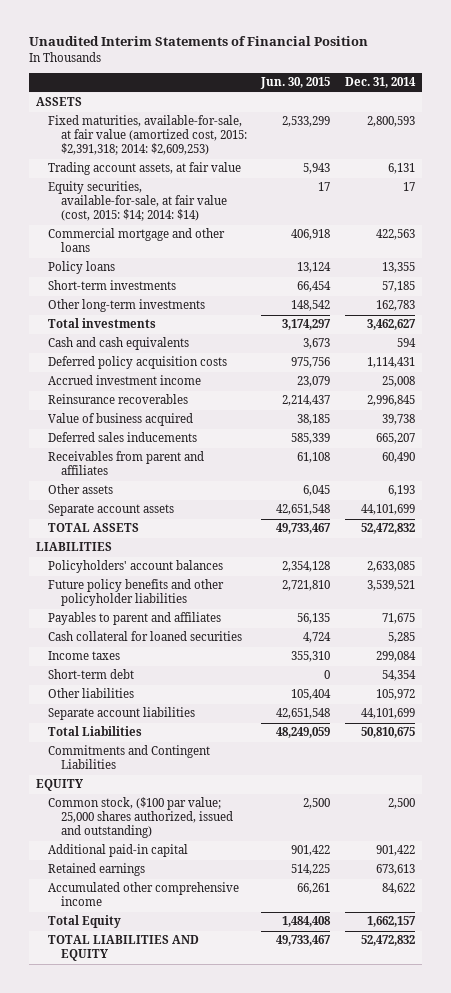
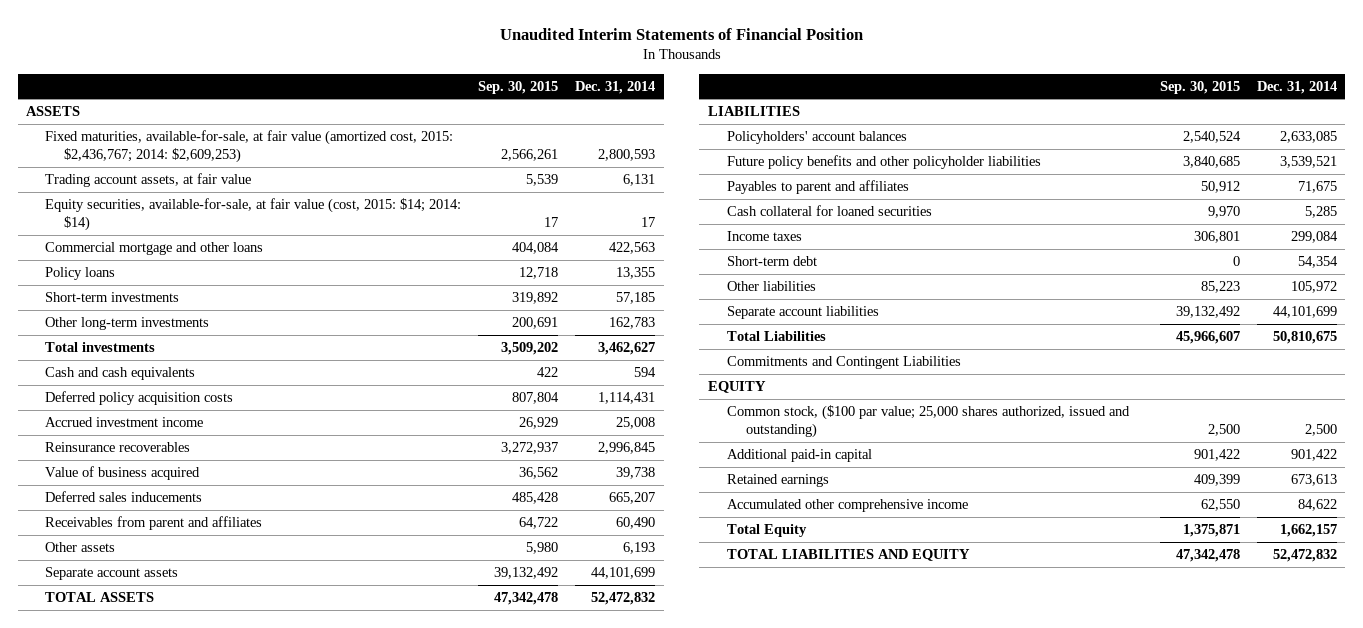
- | Jun. 30, 2015 | Dec. 31, 2014
+ | Sep. 30, 2015 | Dec. 31, 2014
- Fixed maturities, available-for-sale, at fair value (amortized cost, 2015: $2,391,318; 2014: $2,609,253) | 2,533,299 | 2,800,593
+ Fixed maturities, available-for-sale, at fair value (amortized cost, 2015: $2,436,767; 2014: $2,609,253) | 2,566,261 | 2,800,593

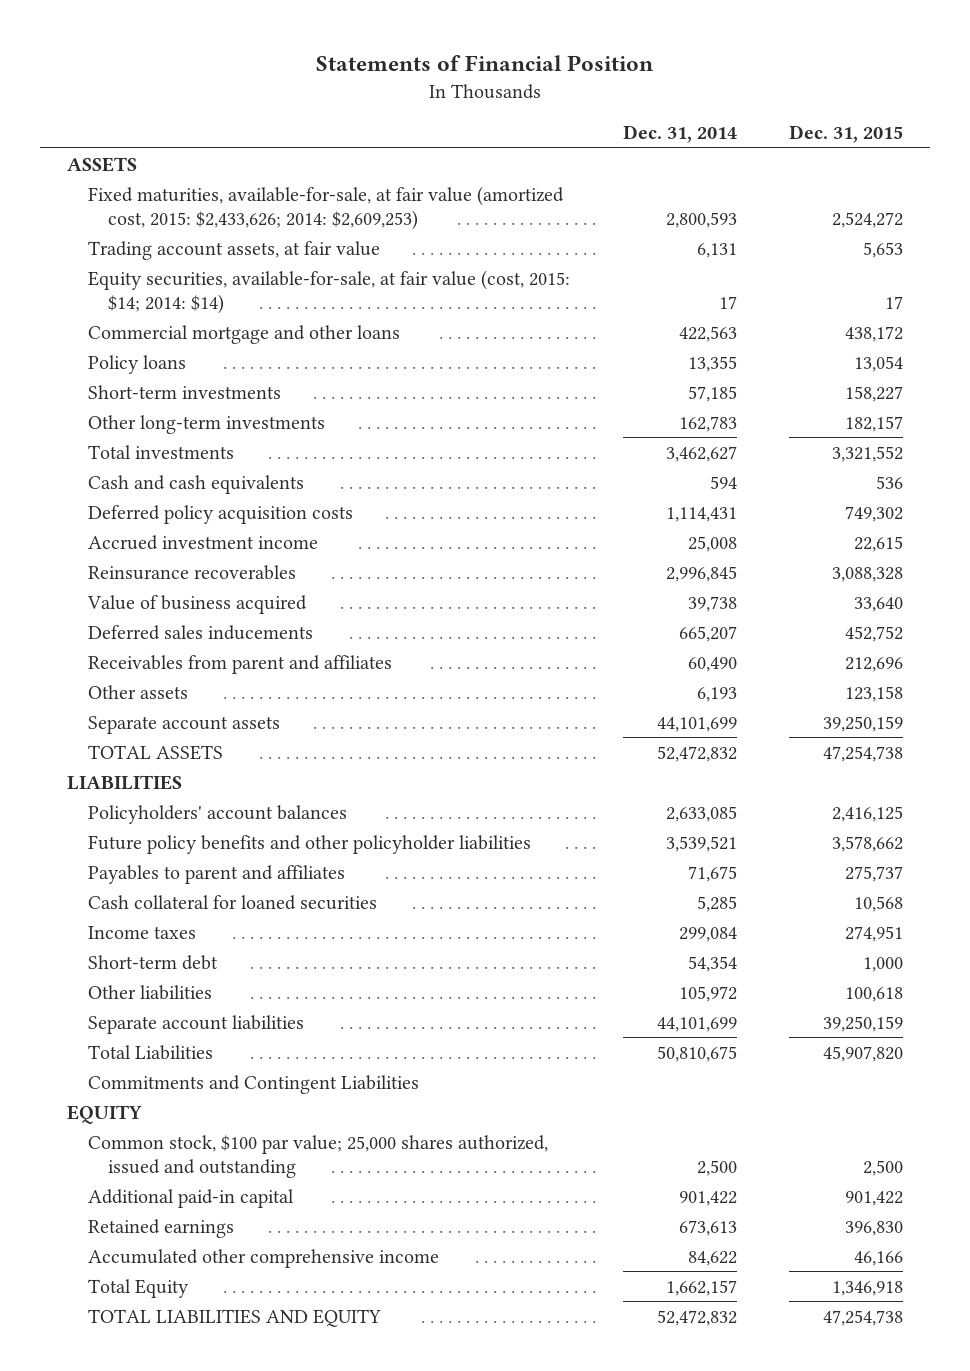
- Unaudited Interim Statements of Financial Position
+ Statements of Financial Position
- | Sep. 30, 2015 | Dec. 31, 2014
+ | Dec. 31, 2014 | Dec. 31, 2015
- Fixed maturities, available-for-sale, at fair value (amortized cost, 2015: $2,436,767; 2014: $2,609,253) | 2,566,261 | 2,800,593
+ Fixed maturities, available-for-sale, at fair value (amortized cost, 2015: $2,433,626; 2014: $2,609,253) | 2,800,593 | 2,524,272
- Common stock, ($100 par value; 25,000 shares authorized, issued and outstanding) | 2,500 | 2,500
+ Common stock, $100 par value; 25,000 shares authorized, issued and outstanding | 2,500 | 2,500

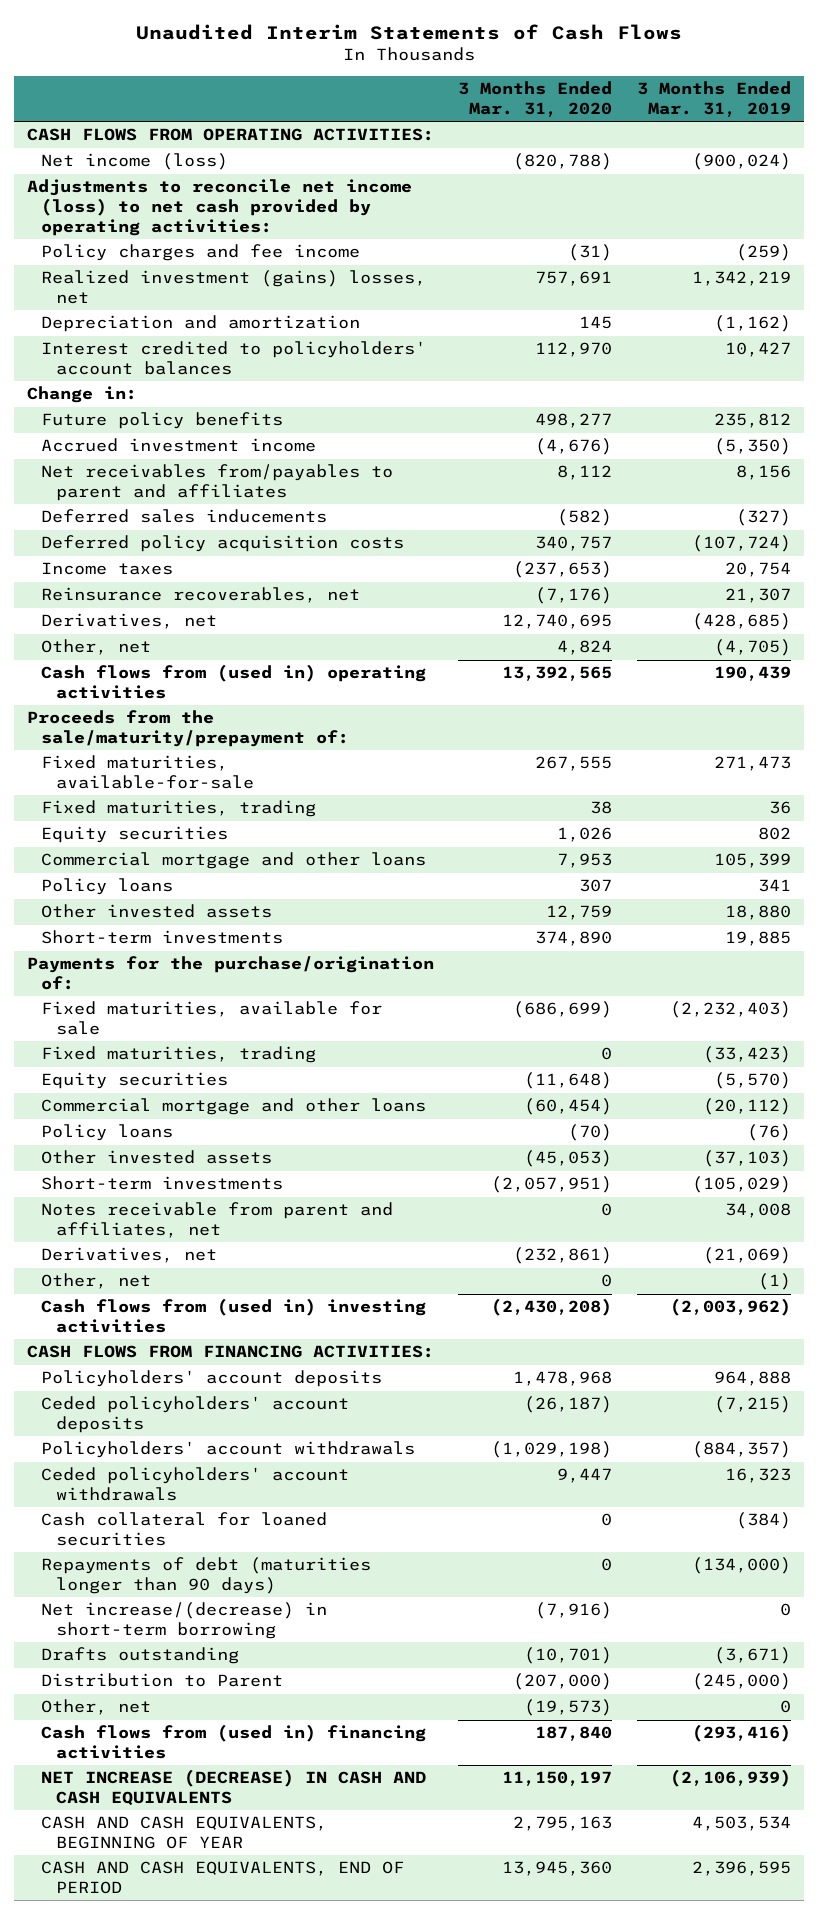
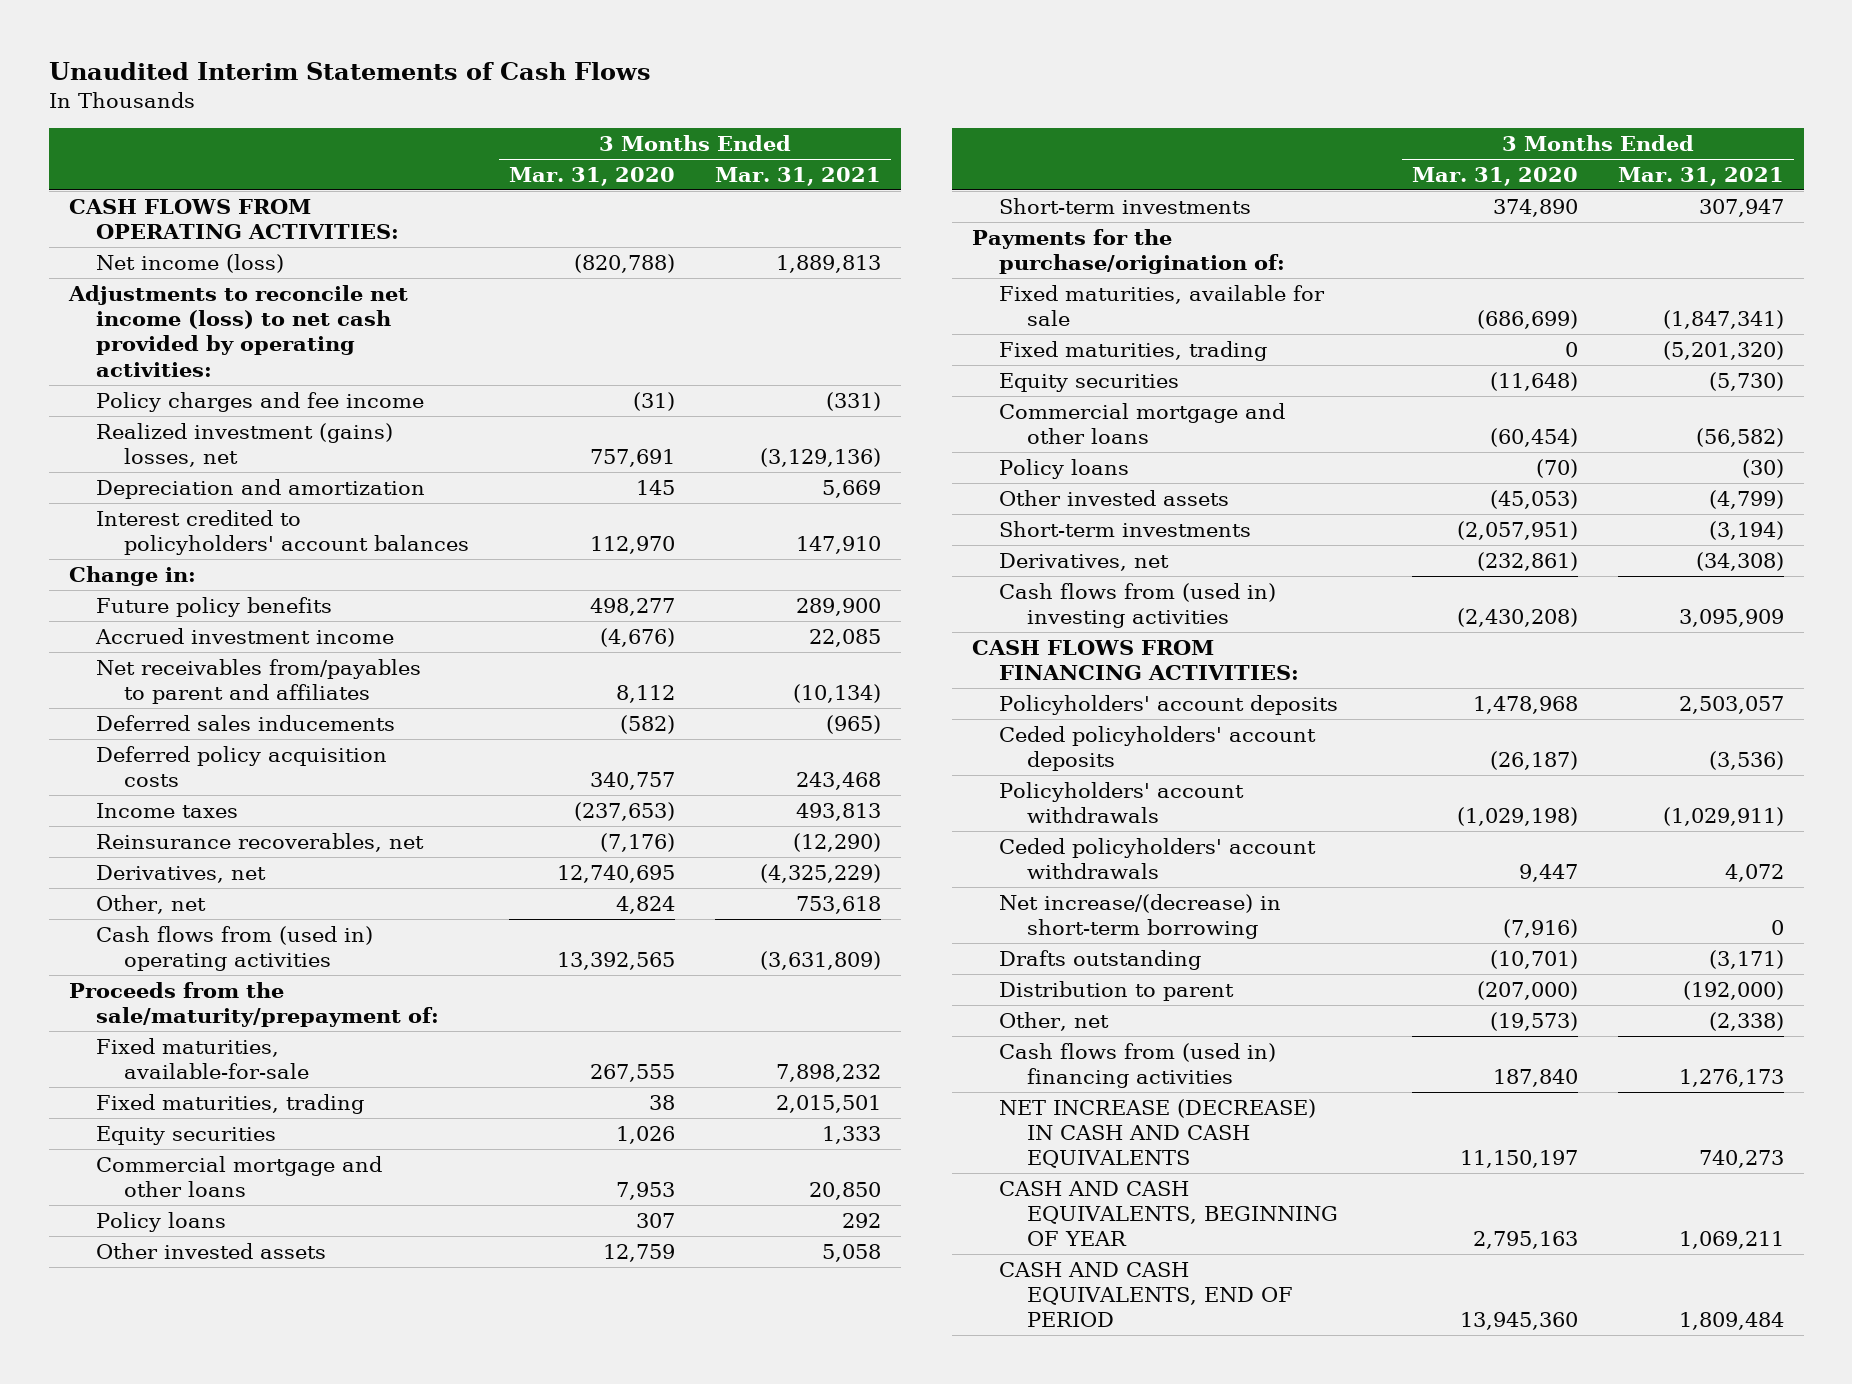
- | 3 Months Ended Mar. 31, 2020 | 3 Months Ended Mar. 31, 2019
+ | 3 Months Ended Mar. 31, 2020 | 3 Months Ended Mar. 31, 2021
- Notes receivable from parent and affiliates, net | 0 | 34,008
- Other, net | 0 | (1)
- Cash collateral for loaned securities | 0 | (384)
- Repayments of debt (maturities longer than 90 days) | 0 | (134,000)
- Distribution to Parent | (207,000) | (245,000)
+ Distribution to parent | (207,000) | (192,000)

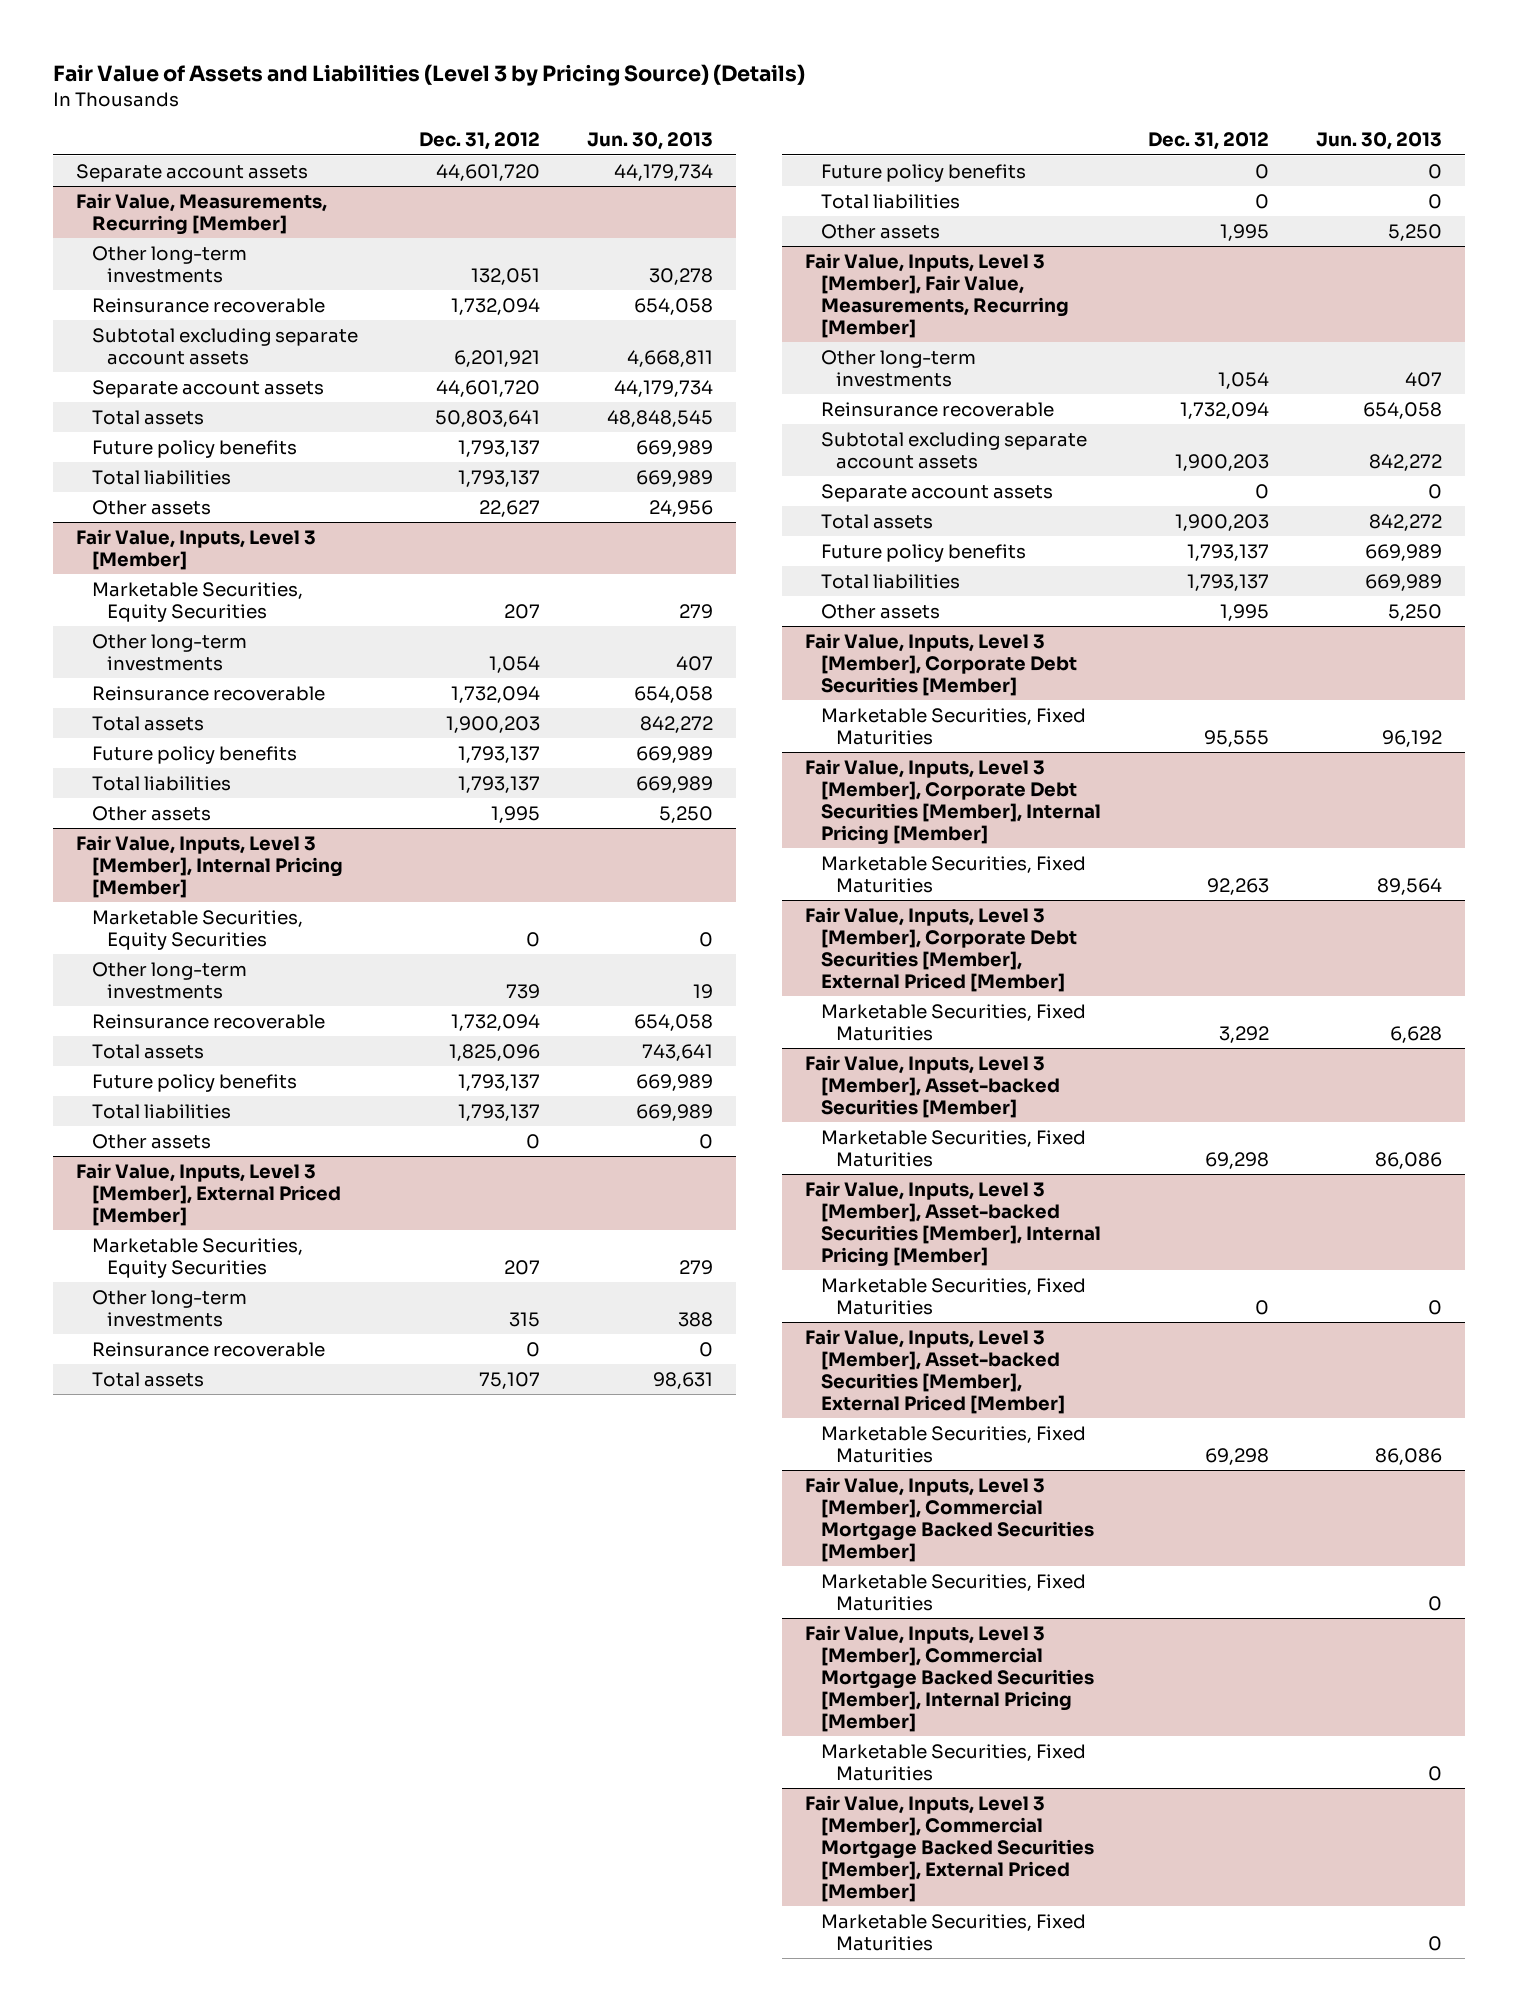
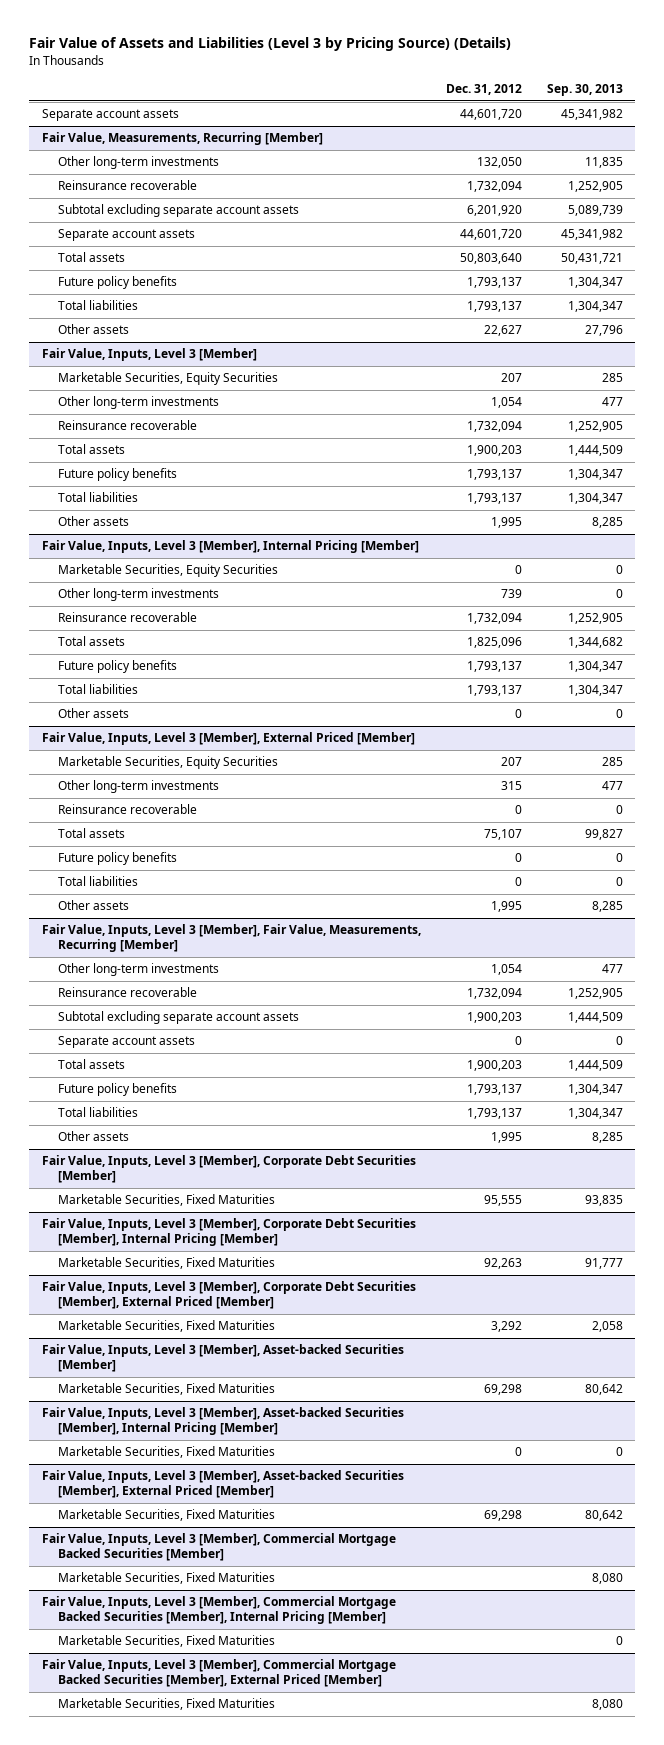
- | Dec. 31, 2012 | Jun. 30, 2013
+ | Dec. 31, 2012 | Sep. 30, 2013
@ Fair Value, Measurements, Recurring [Member]
- Other long-term investments | 132,051 | 30,278
+ Other long-term investments | 132,050 | 11,835
- Subtotal excluding separate account assets | 6,201,921 | 4,668,811
+ Subtotal excluding separate account assets | 6,201,920 | 5,089,739
- Total assets | 50,803,641 | 48,848,545
+ Total assets | 50,803,640 | 50,431,721

